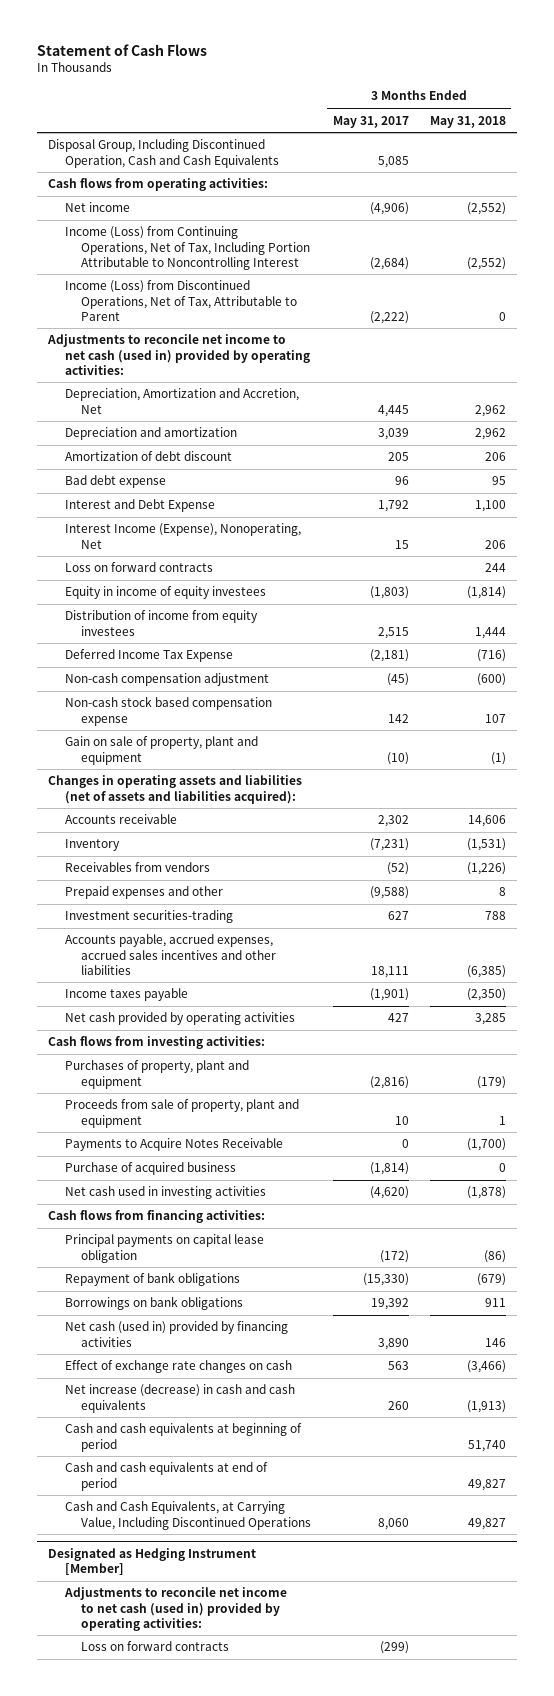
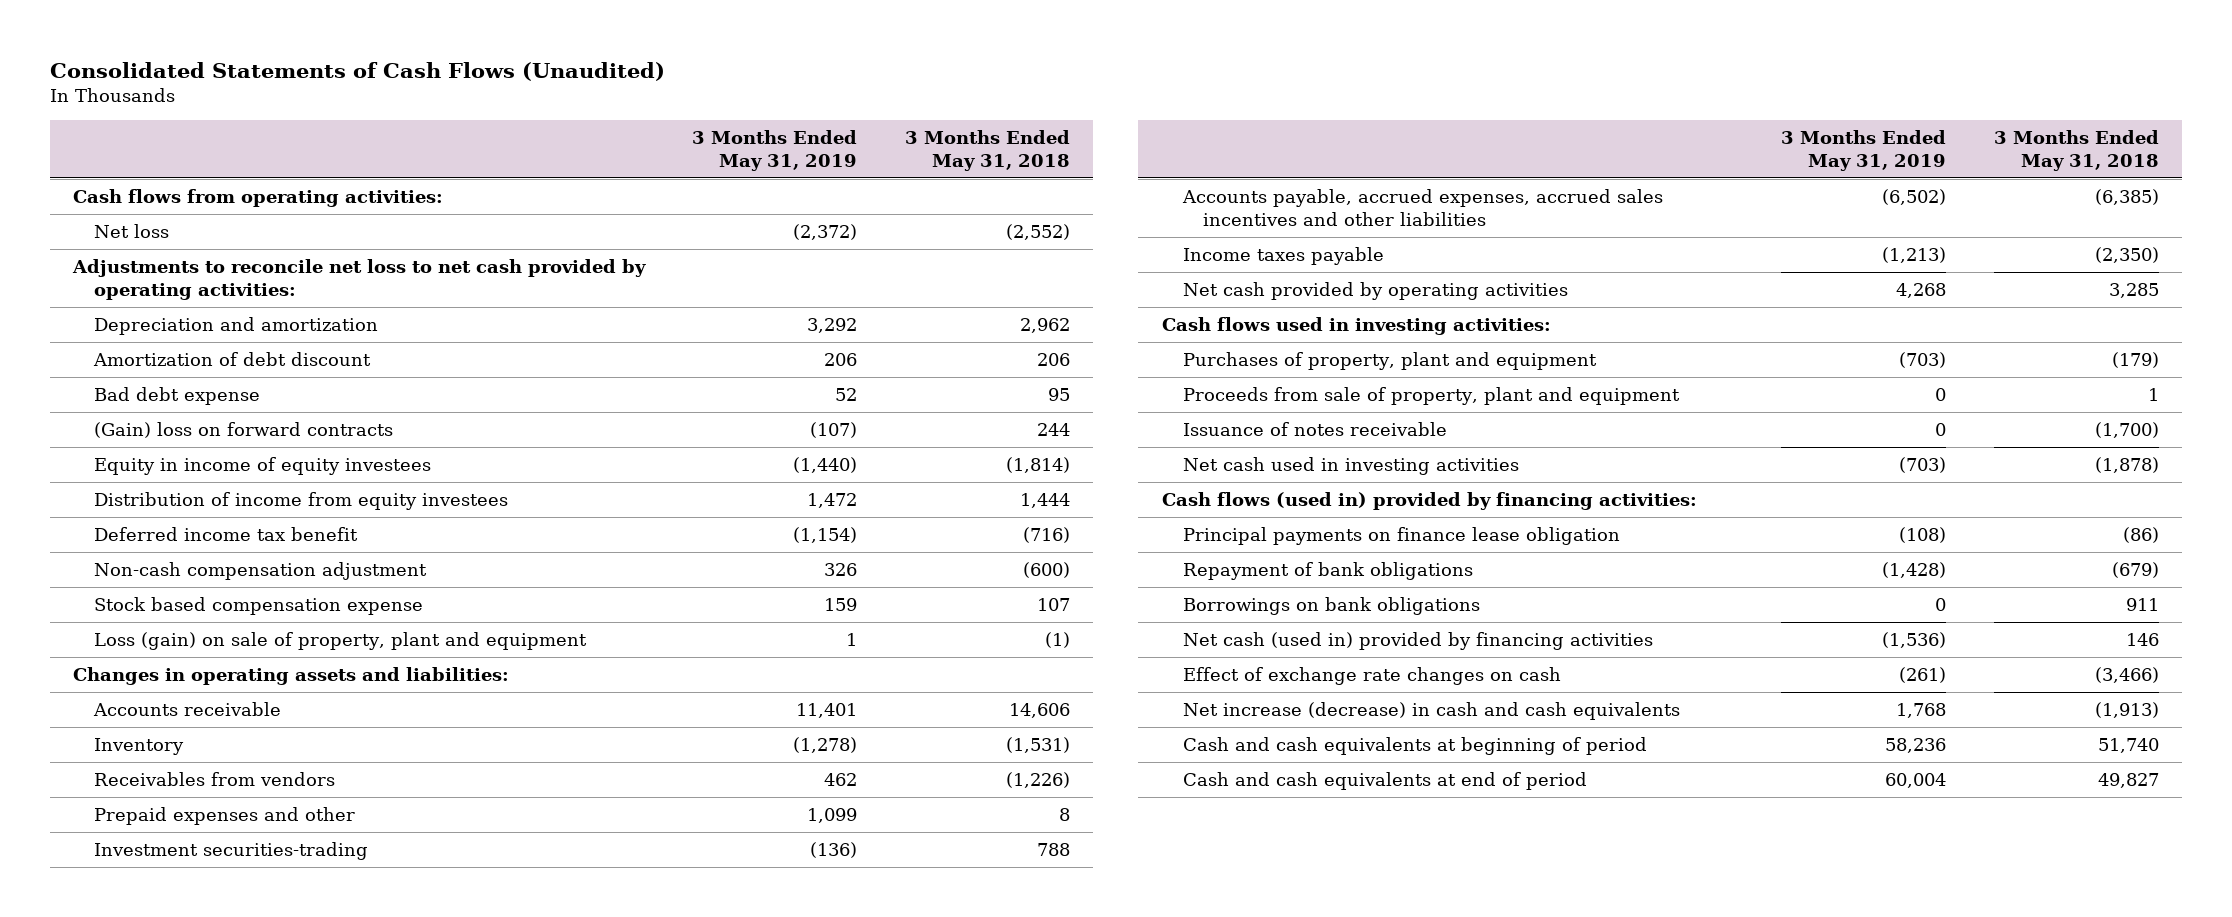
- Statement of Cash Flows
+ Consolidated Statements of Cash Flows (Unaudited)
- | 3 Months Ended May 31, 2017 | 3 Months Ended May 31, 2018
+ | 3 Months Ended May 31, 2019 | 3 Months Ended May 31, 2018
- Disposal Group, Including Discontinued Operation, Cash and Cash Equivalents | 5,085 |
- Net income | (4,906) | (2,552)
- Income (Loss) from Continuing Operations, Net of Tax, Including Portion Attributable to Noncontrolling Interest | (2,684) | (2,552)
- Income (Loss) from Discontinued Operations, Net of Tax, Attributable to Parent | (2,222) | 0
- Adjustments to reconcile net income to net cash (used in) provided by operating activities:
- Depreciation, Amortization and Accretion, Net | 4,445 | 2,962
+ Net loss | (2,372) | (2,552)
+ Adjustments to reconcile net loss to net cash provided by operating activities:
- Interest and Debt Expense | 1,792 | 1,100
- Interest Income (Expense), Nonoperating, Net | 15 | 206
- Loss on forward contracts | | 244
+ (Gain) loss on forward contracts | (107) | 244
- Deferred Income Tax Expense | (2,181) | (716)
+ Deferred income tax benefit | (1,154) | (716)
- Non-cash stock based compensation expense | 142 | 107
- Gain on sale of property, plant and equipment | (10) | (1)
- Changes in operating assets and liabilities (net of assets and liabilities acquired):
+ Stock based compensation expense | 159 | 107
+ Loss (gain) on sale of property, plant and equipment | 1 | (1)
+ Changes in operating assets and liabilities:
- Cash flows from investing activities:
+ Cash flows used in investing activities:
- Payments to Acquire Notes Receivable | 0 | (1,700)
- Purchase of acquired business | (1,814) | 0
+ Issuance of notes receivable | 0 | (1,700)
- Cash flows from financing activities:
- Principal payments on capital lease obligation | (172) | (86)
+ Cash flows (used in) provided by financing activities:
+ Principal payments on finance lease obligation | (108) | (86)
- Cash and Cash Equivalents, at Carrying Value, Including Discontinued Operations | 8,060 | 49,827
- Designated as Hedging Instrument [Member]
- Adjustments to reconcile net income to net cash (used in) provided by operating activities:
- Loss on forward contracts | (299) |

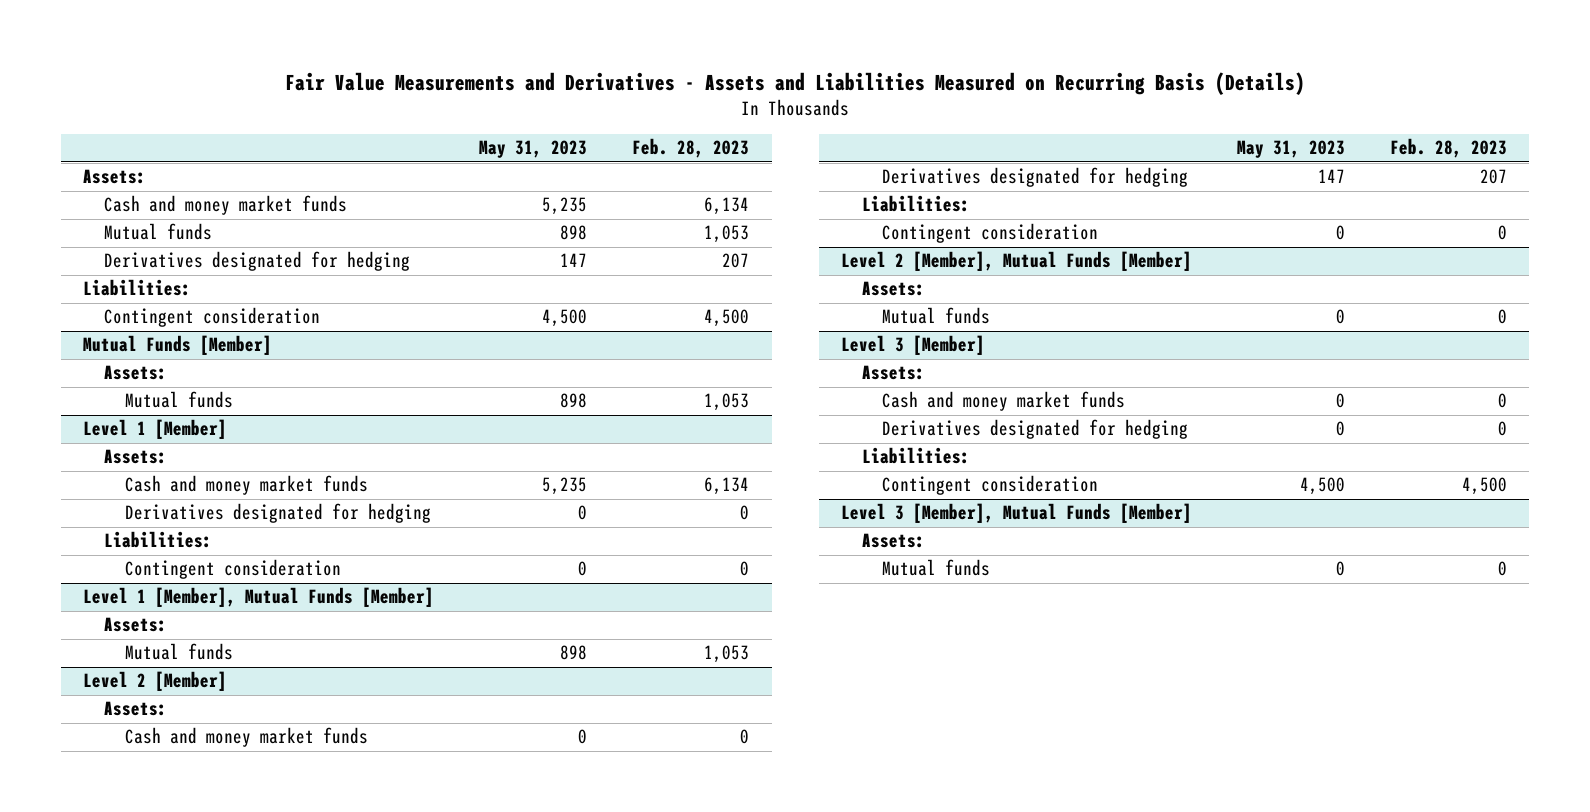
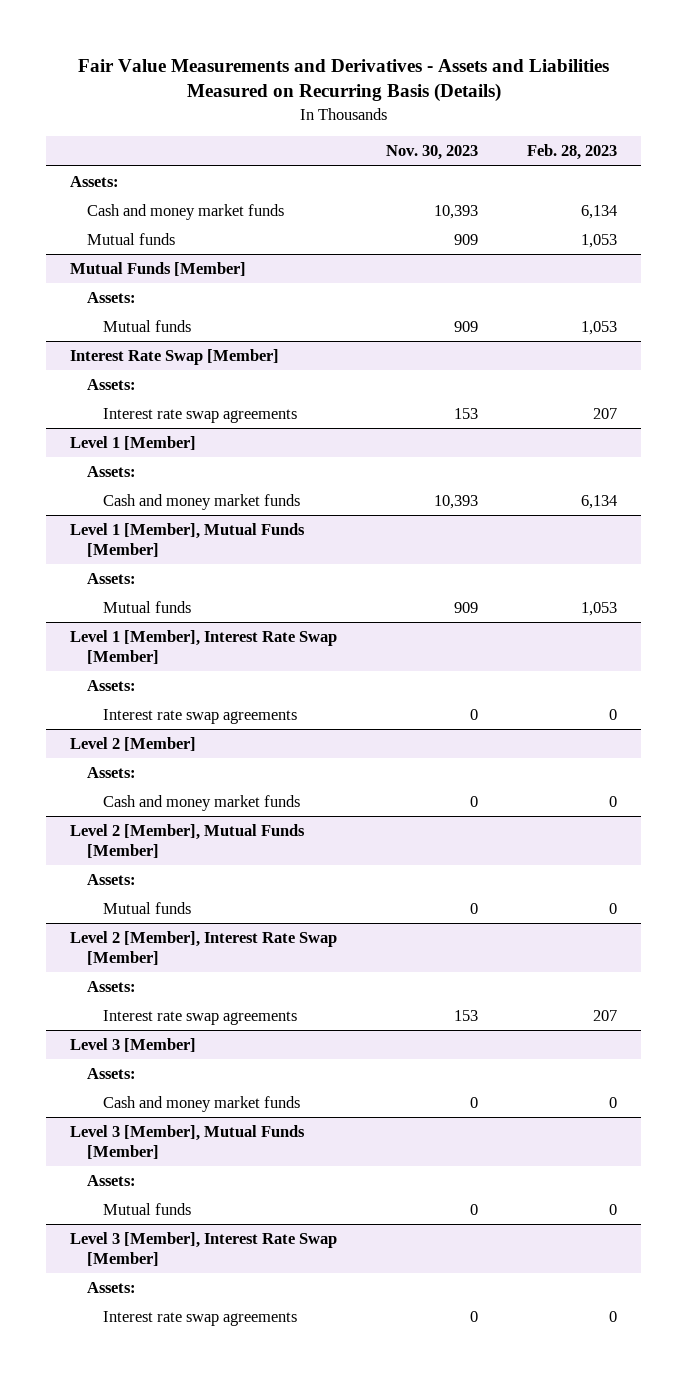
- | May 31, 2023 | Feb. 28, 2023
+ | Nov. 30, 2023 | Feb. 28, 2023
- Derivatives designated for hedging | 147 | 207
- Liabilities:
- Contingent consideration | 4,500 | 4,500
+ Interest Rate Swap [Member]
+ Assets:
+ Interest rate swap agreements | 153 | 207
@ Level 1 [Member]
- Derivatives designated for hedging | 0 | 0
- Liabilities:
- Contingent consideration | 0 | 0
+ Level 1 [Member], Interest Rate Swap [Member]
+ Assets:
+ Interest rate swap agreements | 0 | 0
@ Level 2 [Member]
- Derivatives designated for hedging | 147 | 207
- Liabilities:
- Contingent consideration | 0 | 0
+ Level 2 [Member], Interest Rate Swap [Member]
+ Assets:
+ Interest rate swap agreements | 153 | 207
@ Level 3 [Member]
- Derivatives designated for hedging | 0 | 0
- Liabilities:
- Contingent consideration | 4,500 | 4,500
+ Level 3 [Member], Interest Rate Swap [Member]
+ Assets:
+ Interest rate swap agreements | 0 | 0

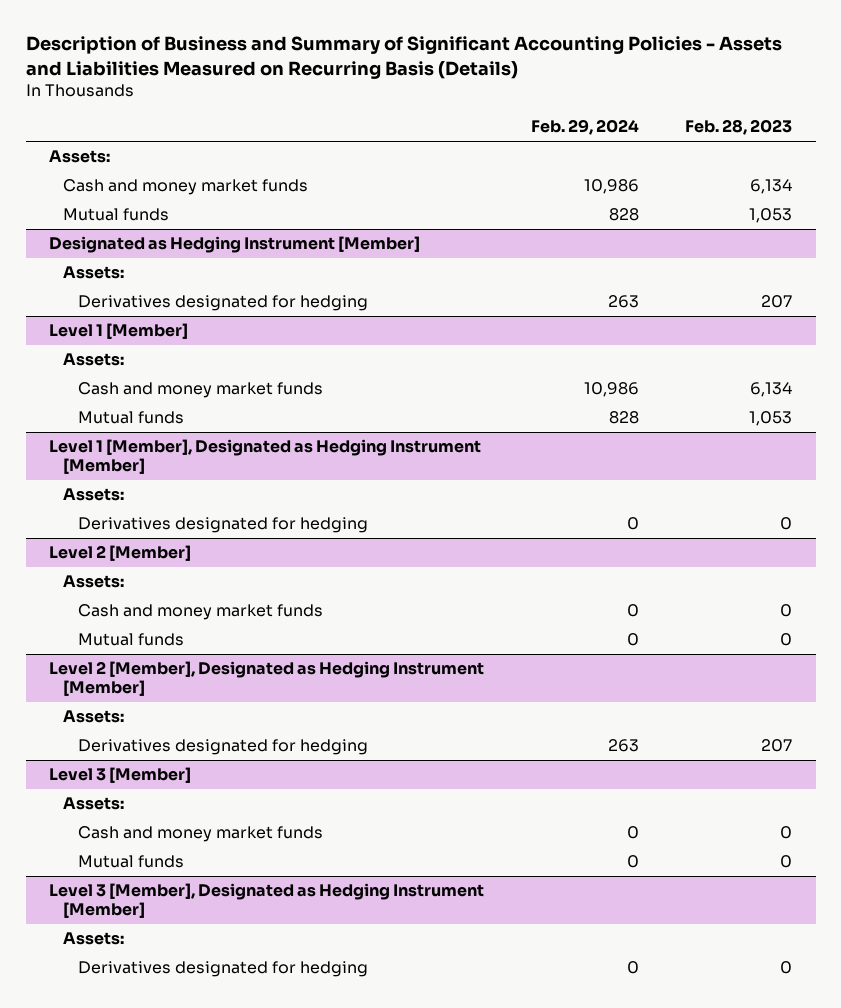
- Fair Value Measurements and Derivatives - Assets and Liabilities Measured on Recurring Basis (Details)
+ Description of Business and Summary of Significant Accounting Policies - Assets and Liabilities Measured on Recurring Basis (Details)
- | Nov. 30, 2023 | Feb. 28, 2023
+ | Feb. 29, 2024 | Feb. 28, 2023
- Mutual Funds [Member]
- Assets:
- Mutual funds | 909 | 1,053
- Interest Rate Swap [Member]
+ Designated as Hedging Instrument [Member]
- Interest rate swap agreements | 153 | 207
+ Derivatives designated for hedging | 263 | 207
- Level 1 [Member], Mutual Funds [Member]
- Assets:
- Level 1 [Member], Interest Rate Swap [Member]
+ Level 1 [Member], Designated as Hedging Instrument [Member]
- Interest rate swap agreements | 0 | 0
+ Derivatives designated for hedging | 0 | 0
- Level 2 [Member], Mutual Funds [Member]
- Assets:
- Level 2 [Member], Interest Rate Swap [Member]
+ Level 2 [Member], Designated as Hedging Instrument [Member]
- Interest rate swap agreements | 153 | 207
+ Derivatives designated for hedging | 263 | 207
- Level 3 [Member], Mutual Funds [Member]
- Assets:
- Level 3 [Member], Interest Rate Swap [Member]
+ Level 3 [Member], Designated as Hedging Instrument [Member]
- Interest rate swap agreements | 0 | 0
+ Derivatives designated for hedging | 0 | 0

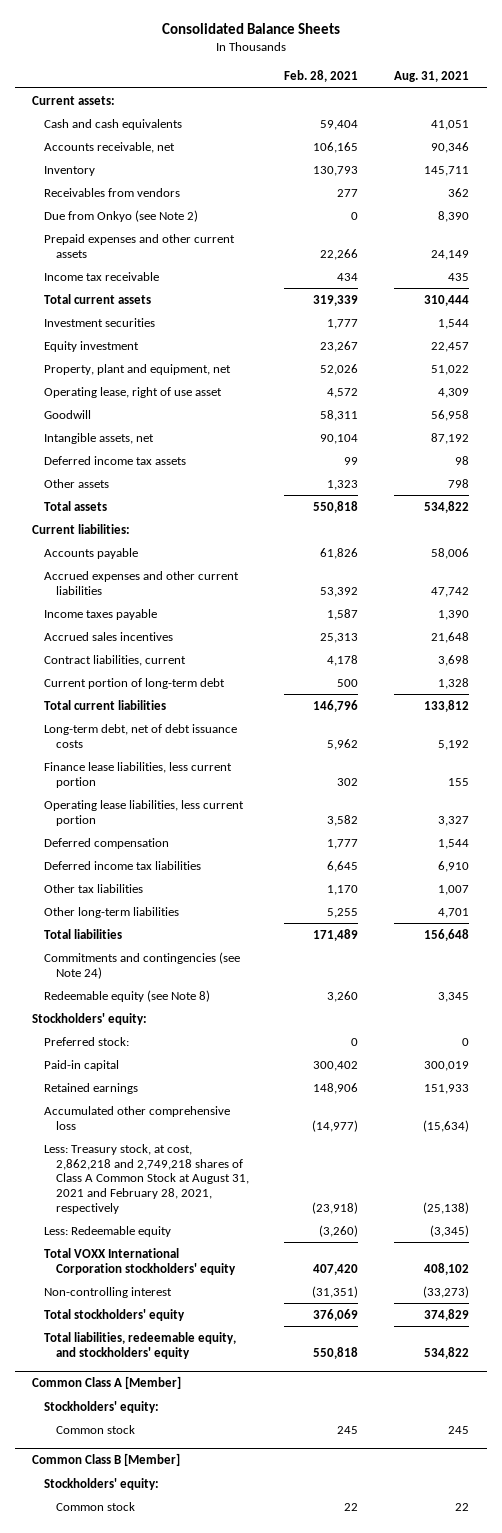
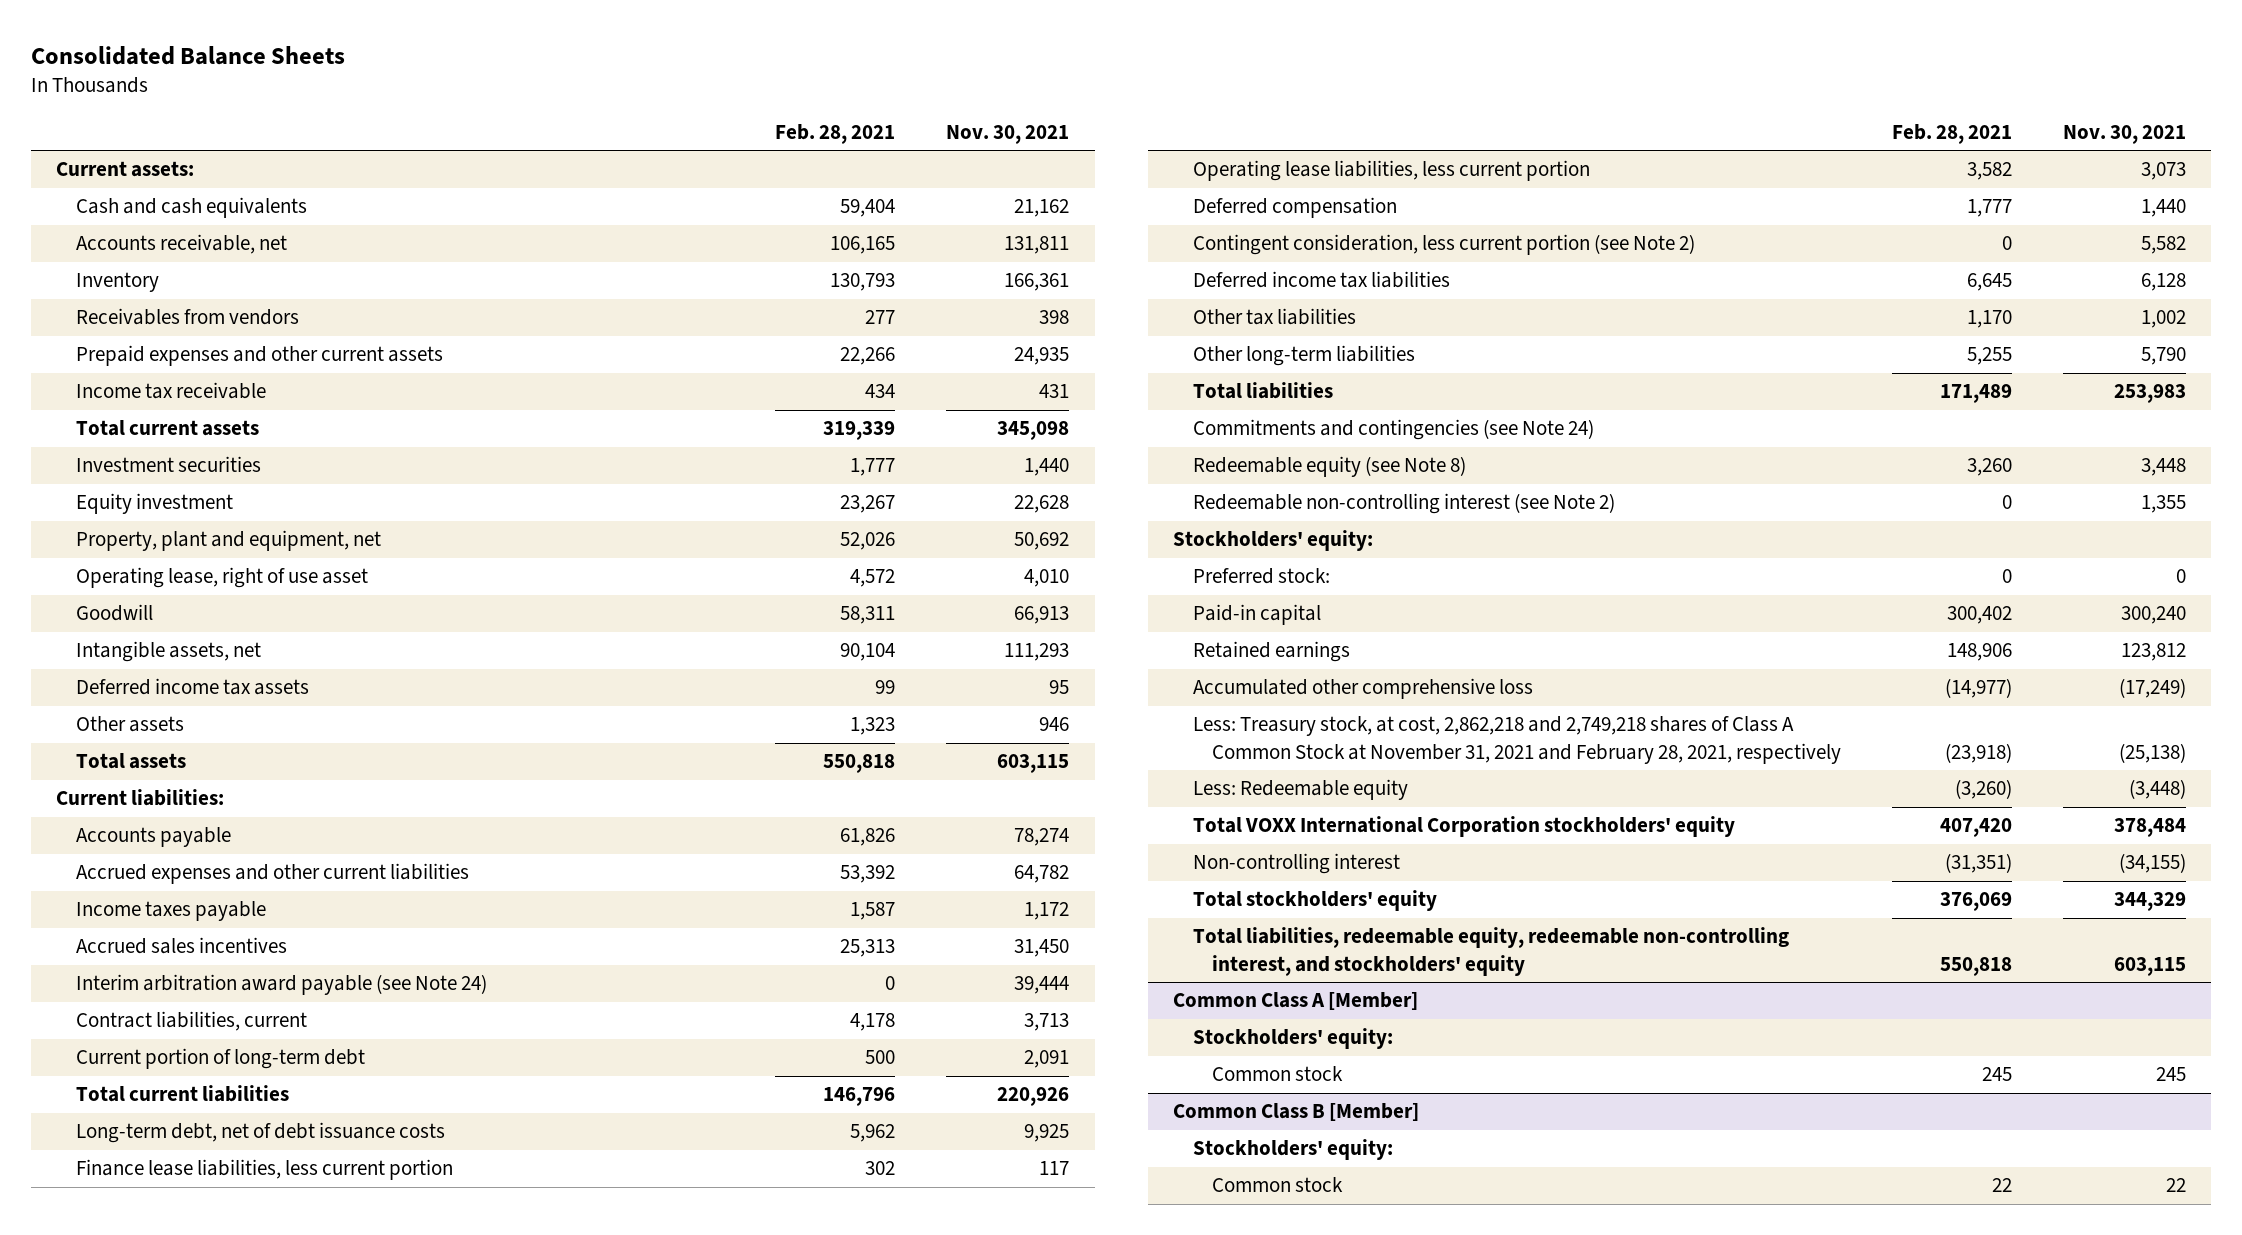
- | Feb. 28, 2021 | Aug. 31, 2021
+ | Feb. 28, 2021 | Nov. 30, 2021
- Due from Onkyo (see Note 2) | 0 | 8,390
+ Interim arbitration award payable (see Note 24) | 0 | 39,444
+ Contingent consideration, less current portion (see Note 2) | 0 | 5,582
+ Redeemable non-controlling interest (see Note 2) | 0 | 1,355
- Less: Treasury stock, at cost, 2,862,218 and 2,749,218 shares of Class A Common Stock at August 31, 2021 and February 28, 2021, respectively | (23,918) | (25,138)
+ Less: Treasury stock, at cost, 2,862,218 and 2,749,218 shares of Class A Common Stock at November 31, 2021 and February 28, 2021, respectively | (23,918) | (25,138)
- Total liabilities, redeemable equity, and stockholders' equity | 550,818 | 534,822
+ Total liabilities, redeemable equity, redeemable non-controlling interest, and stockholders' equity | 550,818 | 603,115

